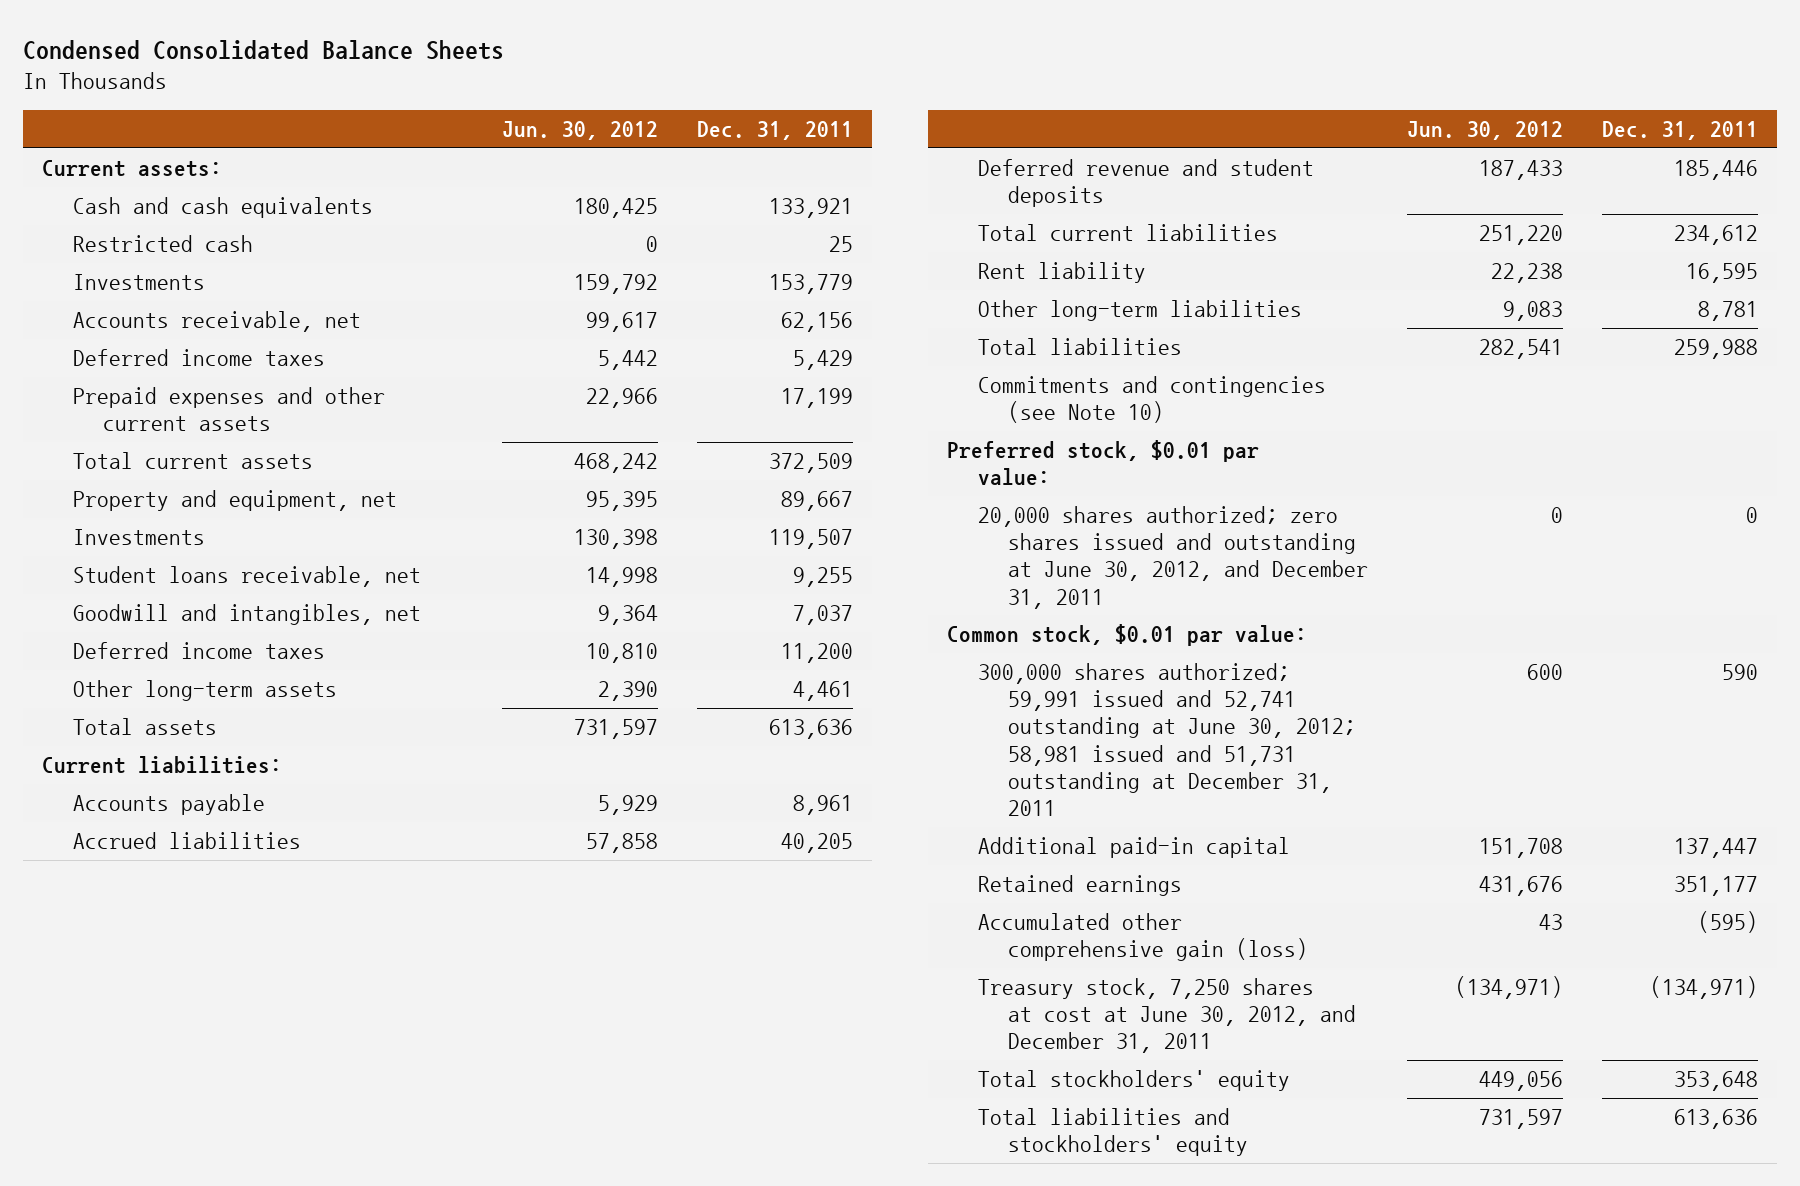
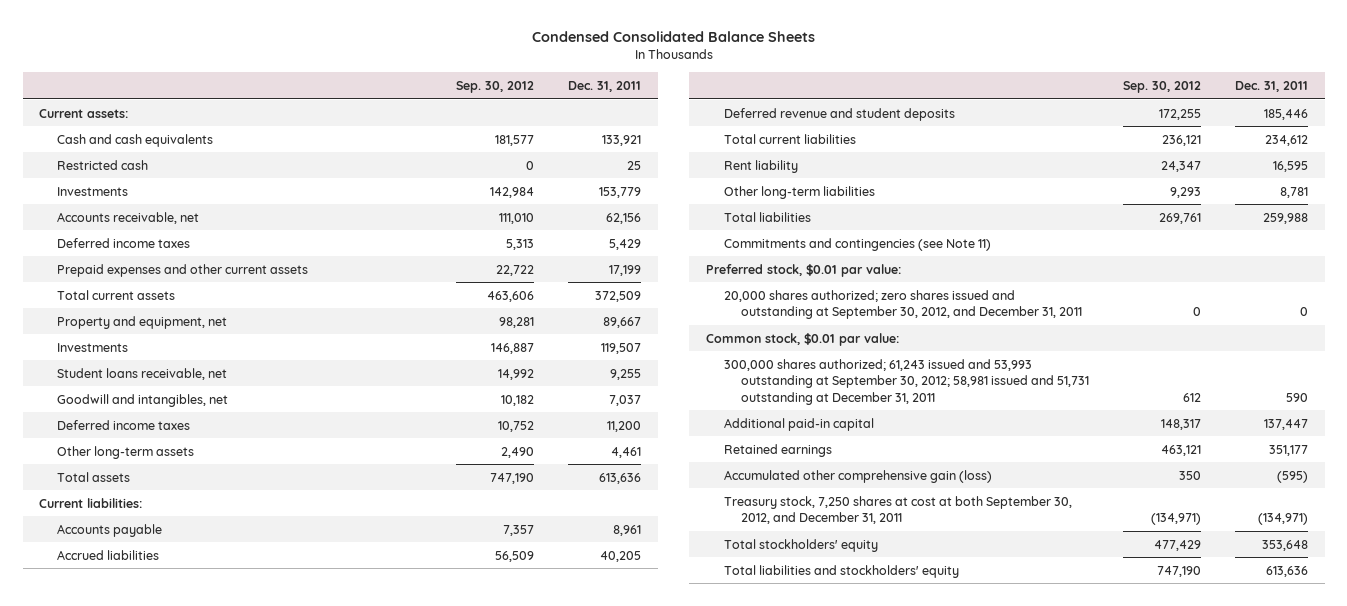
- | Jun. 30, 2012 | Dec. 31, 2011
+ | Sep. 30, 2012 | Dec. 31, 2011
- Commitments and contingencies (see Note 10)
+ Commitments and contingencies (see Note 11)
- 20,000 shares authorized; zero shares issued and outstanding at June 30, 2012, and December 31, 2011 | 0 | 0
+ 20,000 shares authorized; zero shares issued and outstanding at September 30, 2012, and December 31, 2011 | 0 | 0
- 300,000 shares authorized; 59,991 issued and 52,741 outstanding at June 30, 2012; 58,981 issued and 51,731 outstanding at December 31, 2011 | 600 | 590
+ 300,000 shares authorized; 61,243 issued and 53,993 outstanding at September 30, 2012; 58,981 issued and 51,731 outstanding at December 31, 2011 | 612 | 590
- Treasury stock, 7,250 shares at cost at June 30, 2012, and December 31, 2011 | (134,971) | (134,971)
+ Treasury stock, 7,250 shares at cost at both September 30, 2012, and December 31, 2011 | (134,971) | (134,971)

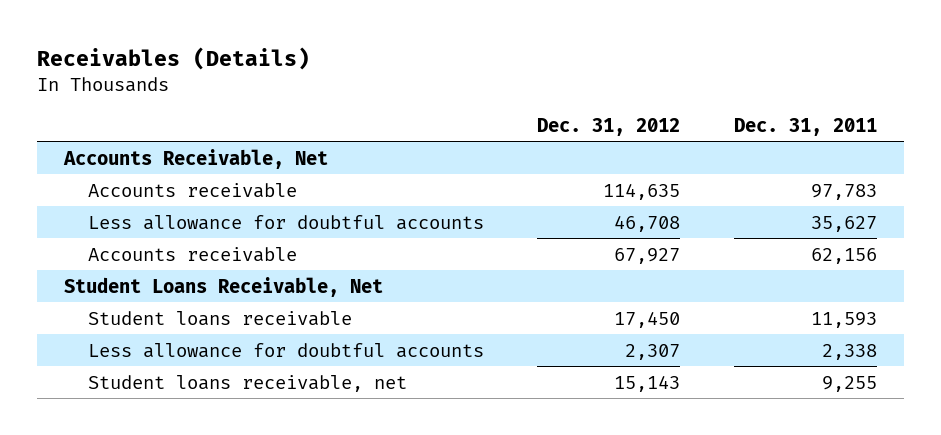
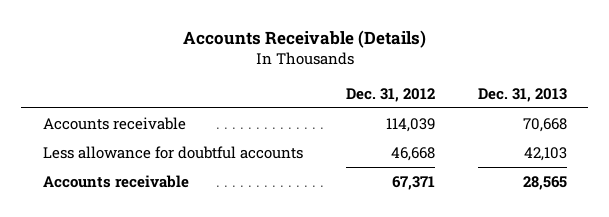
- Receivables (Details)
+ Accounts Receivable (Details)
- | Dec. 31, 2012 | Dec. 31, 2011
+ | Dec. 31, 2012 | Dec. 31, 2013
- Accounts Receivable, Net
- Accounts receivable | 114,635 | 97,783
- Less allowance for doubtful accounts | 46,708 | 35,627
- Accounts receivable | 67,927 | 62,156
- Student Loans Receivable, Net
- Student loans receivable | 17,450 | 11,593
- Less allowance for doubtful accounts | 2,307 | 2,338
- Student loans receivable, net | 15,143 | 9,255
+ Accounts receivable | 114,039 | 70,668
+ Less allowance for doubtful accounts | 46,668 | 42,103
+ Accounts receivable | 67,371 | 28,565

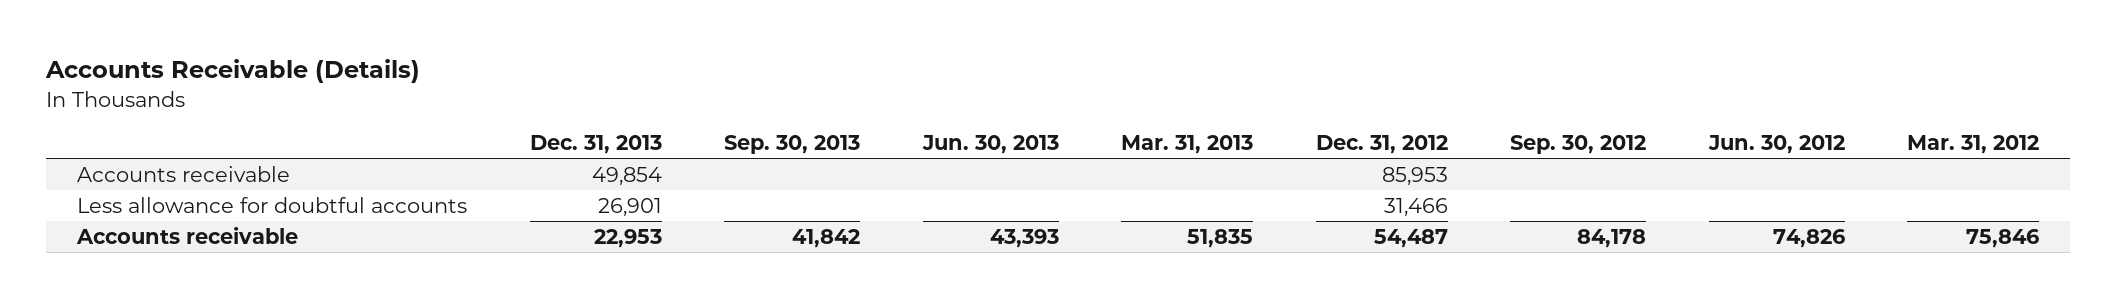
- | Dec. 31, 2012 | Dec. 31, 2013
+ | Dec. 31, 2013 | Sep. 30, 2013 | Jun. 30, 2013 | Mar. 31, 2013 | Dec. 31, 2012 | Sep. 30, 2012 | Jun. 30, 2012 | Mar. 31, 2012
- Accounts receivable | 114,039 | 70,668
- Less allowance for doubtful accounts | 46,668 | 42,103
- Accounts receivable | 67,371 | 28,565
+ Accounts receivable | 49,854 | | | | 85,953 | | |
+ Less allowance for doubtful accounts | 26,901 | | | | 31,466 | | |
+ Accounts receivable | 22,953 | 41,842 | 43,393 | 51,835 | 54,487 | 84,178 | 74,826 | 75,846

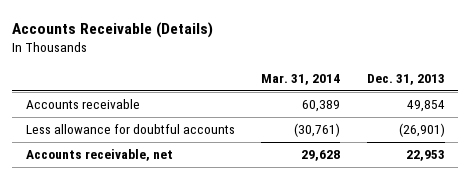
- | Dec. 31, 2013 | Sep. 30, 2013 | Jun. 30, 2013 | Mar. 31, 2013 | Dec. 31, 2012 | Sep. 30, 2012 | Jun. 30, 2012 | Mar. 31, 2012
+ | Mar. 31, 2014 | Dec. 31, 2013
- Less allowance for doubtful accounts | 26,901 | | | | 31,466 | | |
- Accounts receivable | 22,953 | 41,842 | 43,393 | 51,835 | 54,487 | 84,178 | 74,826 | 75,846
+ Less allowance for doubtful accounts | (30,761) | (26,901)
+ Accounts receivable, net | 29,628 | 22,953

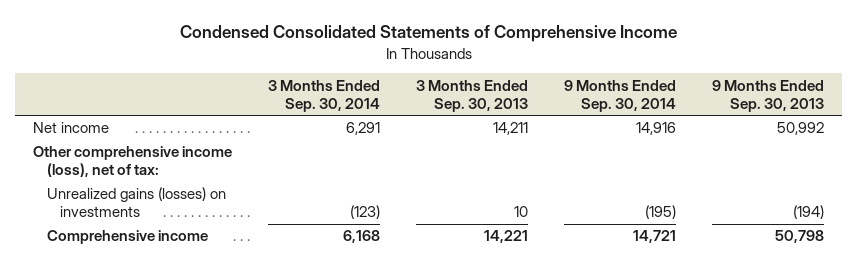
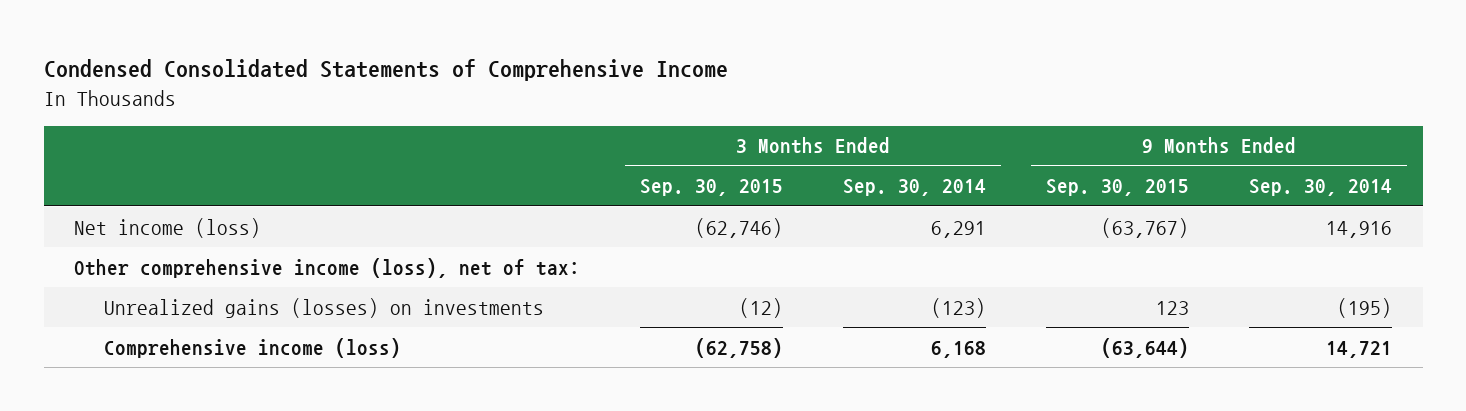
- | 3 Months Ended Sep. 30, 2014 | 3 Months Ended Sep. 30, 2013 | 9 Months Ended Sep. 30, 2014 | 9 Months Ended Sep. 30, 2013
+ | 3 Months Ended Sep. 30, 2015 | 3 Months Ended Sep. 30, 2014 | 9 Months Ended Sep. 30, 2015 | 9 Months Ended Sep. 30, 2014
- Net income | 6,291 | 14,211 | 14,916 | 50,992
+ Net income (loss) | (62,746) | 6,291 | (63,767) | 14,916
- Comprehensive income | 6,168 | 14,221 | 14,721 | 50,798
+ Comprehensive income (loss) | (62,758) | 6,168 | (63,644) | 14,721

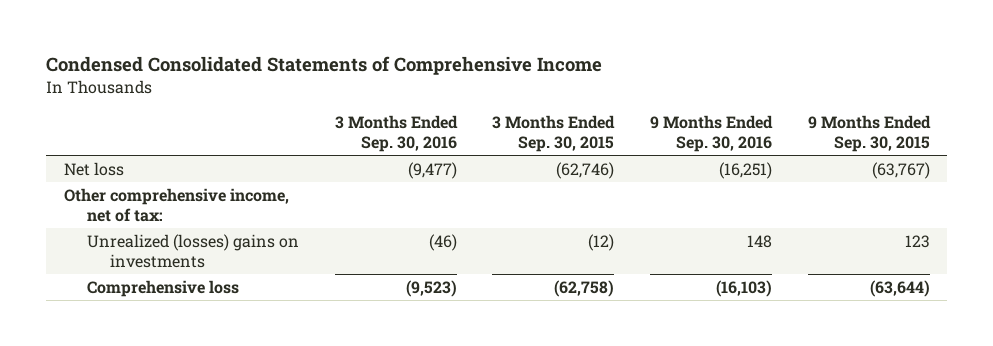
- | 3 Months Ended Sep. 30, 2015 | 3 Months Ended Sep. 30, 2014 | 9 Months Ended Sep. 30, 2015 | 9 Months Ended Sep. 30, 2014
+ | 3 Months Ended Sep. 30, 2016 | 3 Months Ended Sep. 30, 2015 | 9 Months Ended Sep. 30, 2016 | 9 Months Ended Sep. 30, 2015
- Net income (loss) | (62,746) | 6,291 | (63,767) | 14,916
- Other comprehensive income (loss), net of tax:
- Unrealized gains (losses) on investments | (12) | (123) | 123 | (195)
- Comprehensive income (loss) | (62,758) | 6,168 | (63,644) | 14,721
+ Net loss | (9,477) | (62,746) | (16,251) | (63,767)
+ Other comprehensive income, net of tax:
+ Unrealized (losses) gains on investments | (46) | (12) | 148 | 123
+ Comprehensive loss | (9,523) | (62,758) | (16,103) | (63,644)

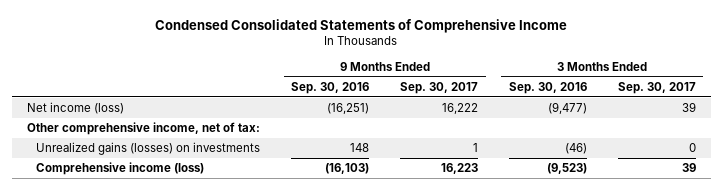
- | 3 Months Ended Sep. 30, 2016 | 3 Months Ended Sep. 30, 2015 | 9 Months Ended Sep. 30, 2016 | 9 Months Ended Sep. 30, 2015
+ | 9 Months Ended Sep. 30, 2016 | 9 Months Ended Sep. 30, 2017 | 3 Months Ended Sep. 30, 2016 | 3 Months Ended Sep. 30, 2017
- Net loss | (9,477) | (62,746) | (16,251) | (63,767)
+ Net income (loss) | (16,251) | 16,222 | (9,477) | 39
- Unrealized (losses) gains on investments | (46) | (12) | 148 | 123
- Comprehensive loss | (9,523) | (62,758) | (16,103) | (63,644)
+ Unrealized gains (losses) on investments | 148 | 1 | (46) | 0
+ Comprehensive income (loss) | (16,103) | 16,223 | (9,523) | 39

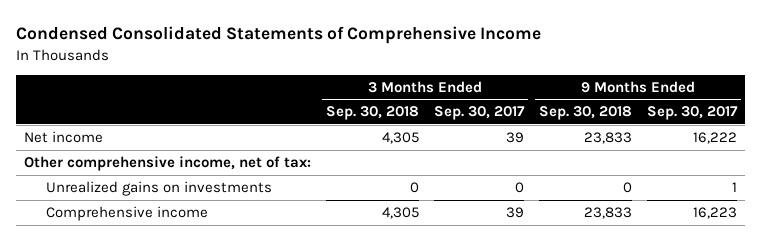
- | 9 Months Ended Sep. 30, 2016 | 9 Months Ended Sep. 30, 2017 | 3 Months Ended Sep. 30, 2016 | 3 Months Ended Sep. 30, 2017
+ | 3 Months Ended Sep. 30, 2018 | 3 Months Ended Sep. 30, 2017 | 9 Months Ended Sep. 30, 2018 | 9 Months Ended Sep. 30, 2017
- Net income (loss) | (16,251) | 16,222 | (9,477) | 39
+ Net income | 4,305 | 39 | 23,833 | 16,222
- Unrealized gains (losses) on investments | 148 | 1 | (46) | 0
- Comprehensive income (loss) | (16,103) | 16,223 | (9,523) | 39
+ Unrealized gains on investments | 0 | 0 | 0 | 1
+ Comprehensive income | 4,305 | 39 | 23,833 | 16,223

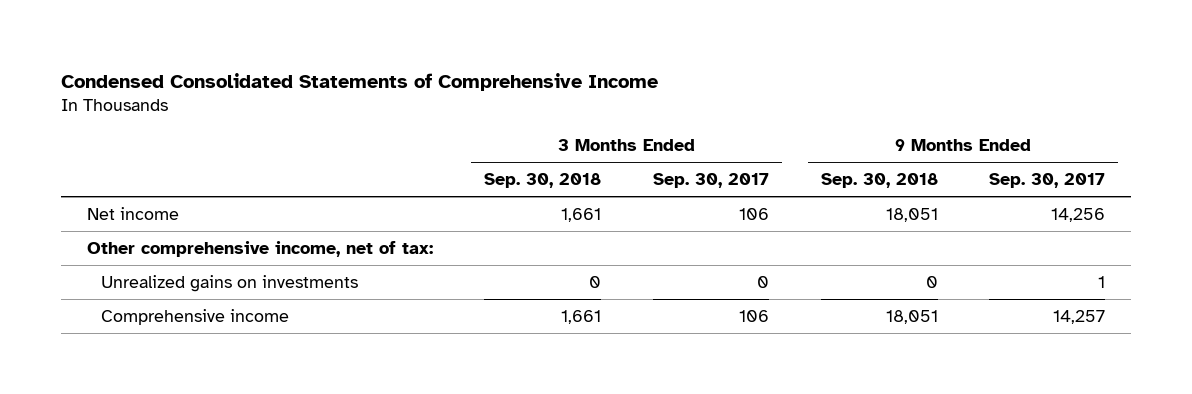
- Net income | 4,305 | 39 | 23,833 | 16,222
+ Net income | 1,661 | 106 | 18,051 | 14,256
- Comprehensive income | 4,305 | 39 | 23,833 | 16,223
+ Comprehensive income | 1,661 | 106 | 18,051 | 14,257

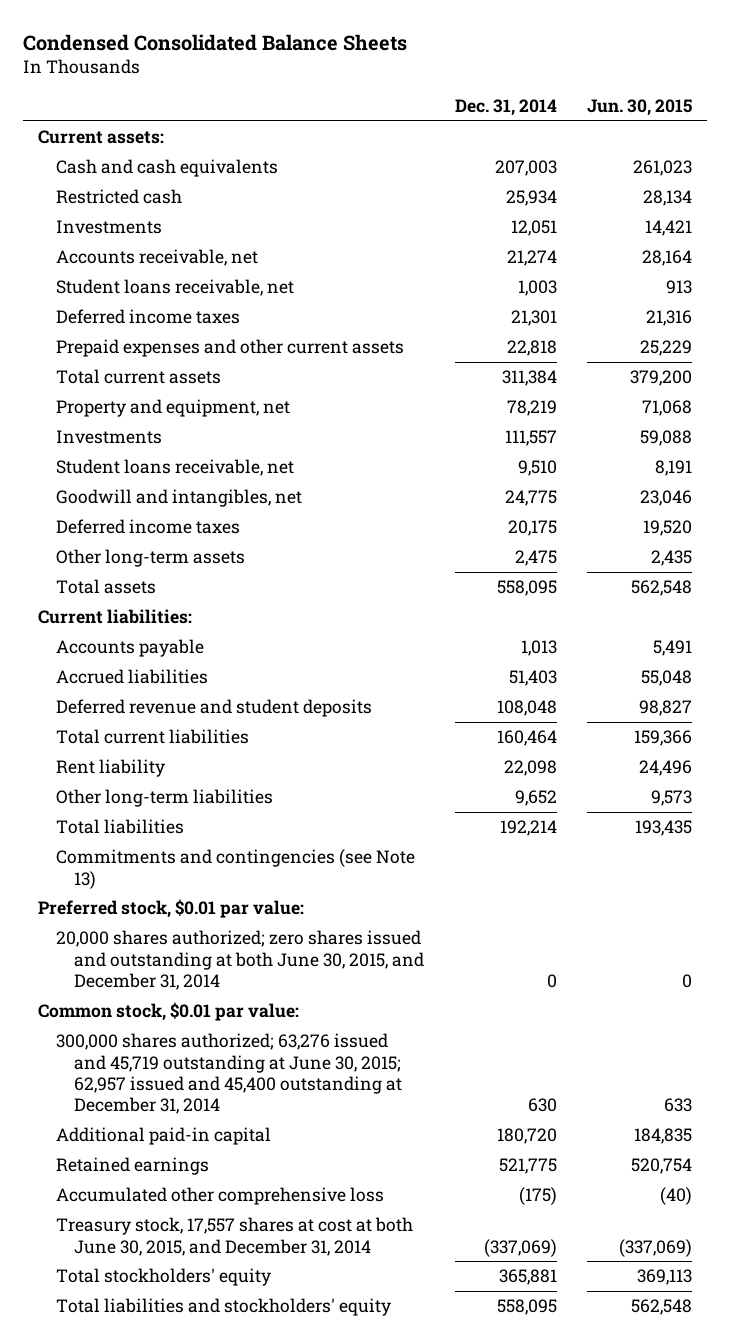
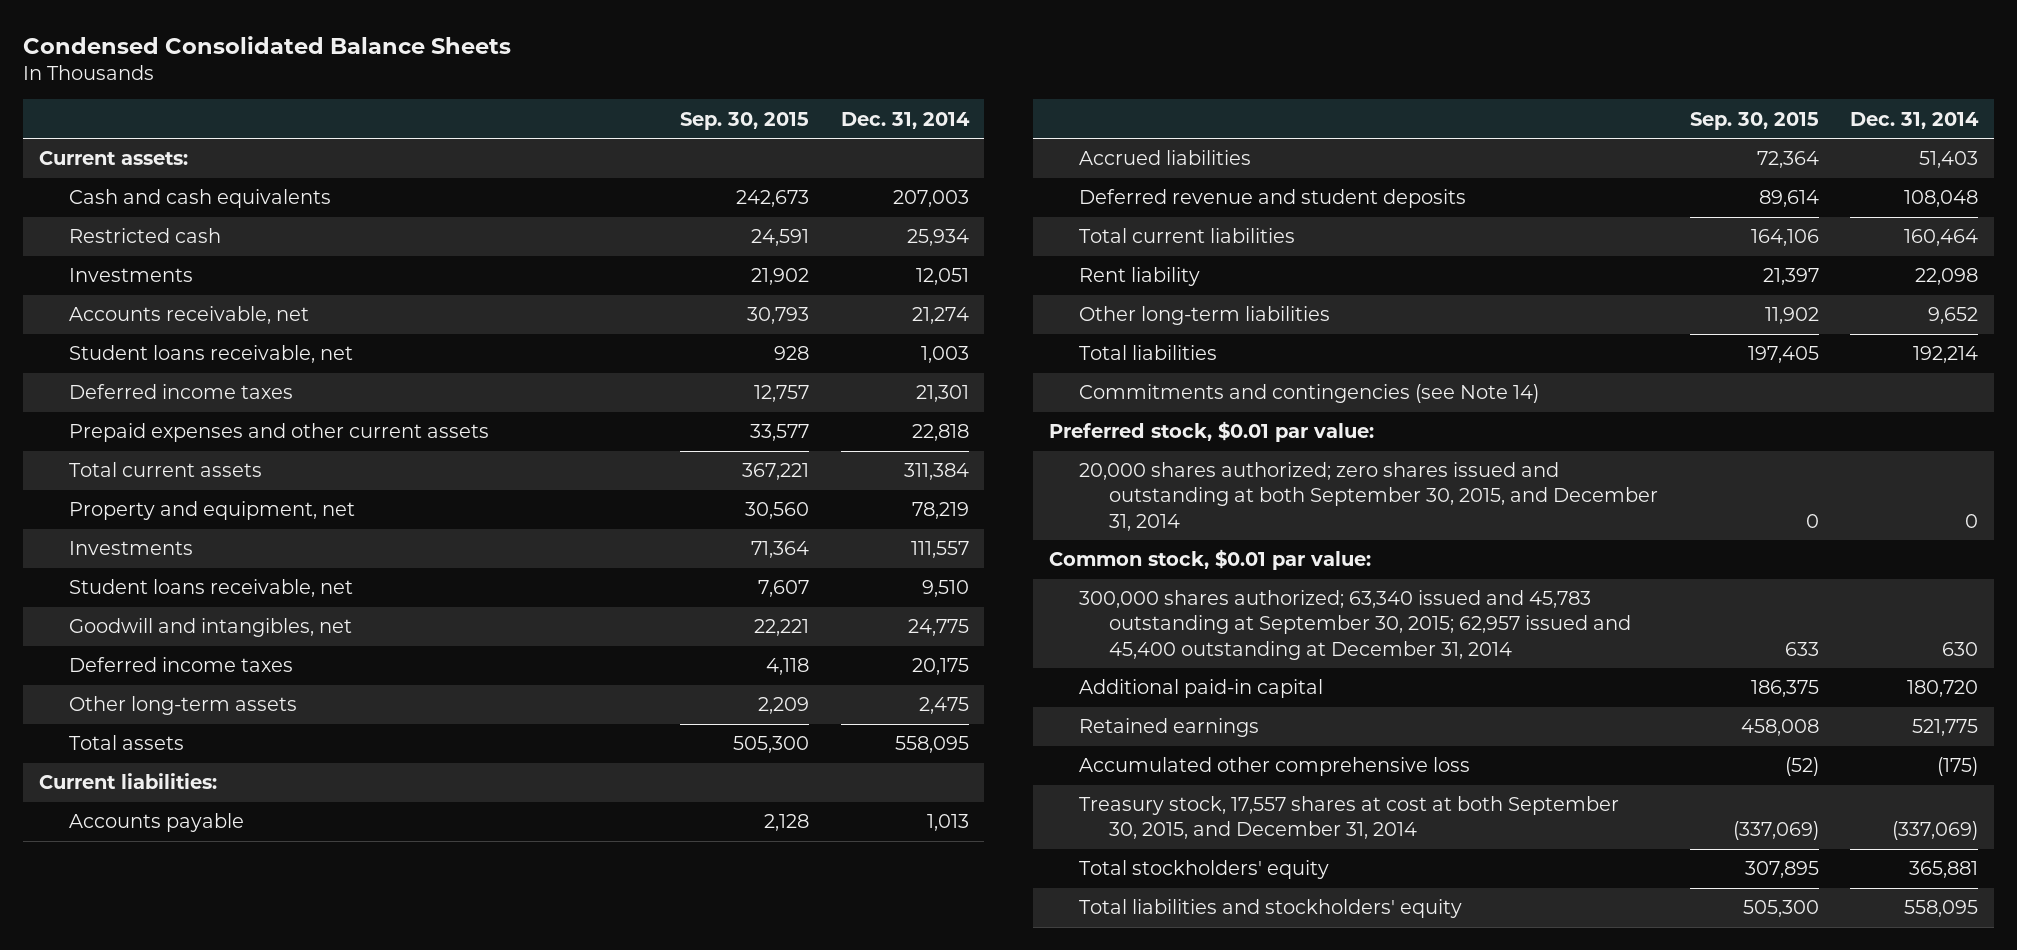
- | Dec. 31, 2014 | Jun. 30, 2015
+ | Sep. 30, 2015 | Dec. 31, 2014
- Commitments and contingencies (see Note 13)
+ Commitments and contingencies (see Note 14)
- 20,000 shares authorized; zero shares issued and outstanding at both June 30, 2015, and December 31, 2014 | 0 | 0
+ 20,000 shares authorized; zero shares issued and outstanding at both September 30, 2015, and December 31, 2014 | 0 | 0
- 300,000 shares authorized; 63,276 issued and 45,719 outstanding at June 30, 2015; 62,957 issued and 45,400 outstanding at December 31, 2014 | 630 | 633
+ 300,000 shares authorized; 63,340 issued and 45,783 outstanding at September 30, 2015; 62,957 issued and 45,400 outstanding at December 31, 2014 | 633 | 630
- Treasury stock, 17,557 shares at cost at both June 30, 2015, and December 31, 2014 | (337,069) | (337,069)
+ Treasury stock, 17,557 shares at cost at both September 30, 2015, and December 31, 2014 | (337,069) | (337,069)

